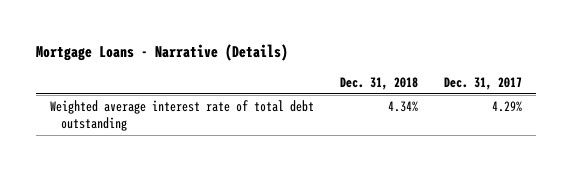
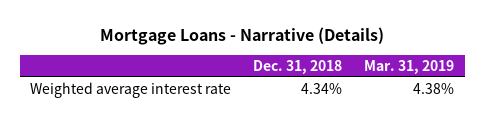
- | Dec. 31, 2018 | Dec. 31, 2017
+ | Dec. 31, 2018 | Mar. 31, 2019
- Weighted average interest rate of total debt outstanding | 4.34% | 4.29%
+ Weighted average interest rate | 4.34% | 4.38%

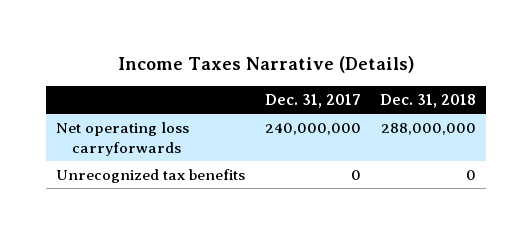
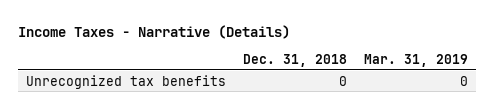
- Income Taxes Narrative (Details)
+ Income Taxes - Narrative (Details)
- | Dec. 31, 2017 | Dec. 31, 2018
+ | Dec. 31, 2018 | Mar. 31, 2019
- Net operating loss carryforwards | 240,000,000 | 288,000,000

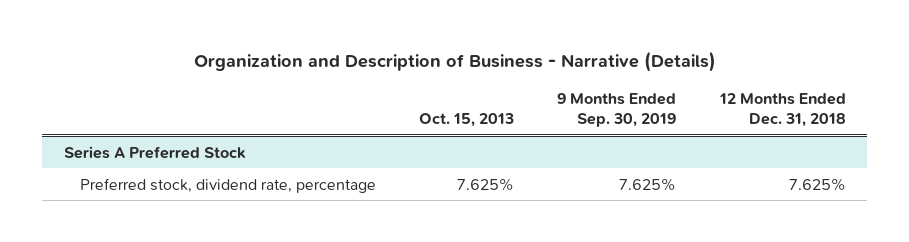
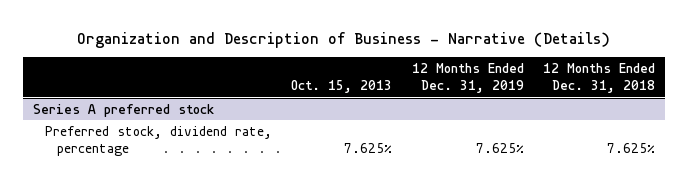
- | Oct. 15, 2013 | 9 Months Ended Sep. 30, 2019 | 12 Months Ended Dec. 31, 2018
+ | Oct. 15, 2013 | 12 Months Ended Dec. 31, 2019 | 12 Months Ended Dec. 31, 2018
- Series A Preferred Stock
+ Series A preferred stock

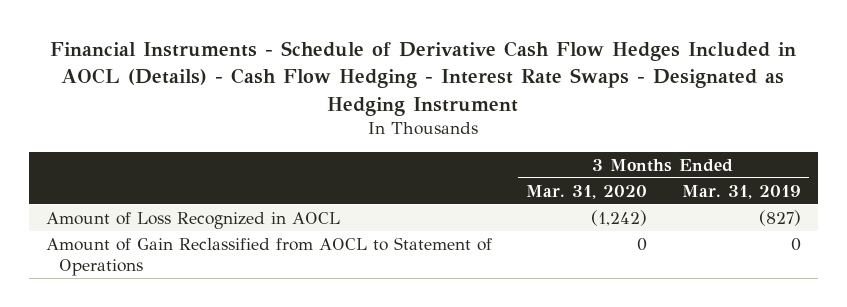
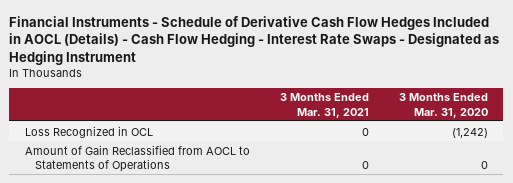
- | 3 Months Ended Mar. 31, 2020 | 3 Months Ended Mar. 31, 2019
+ | 3 Months Ended Mar. 31, 2021 | 3 Months Ended Mar. 31, 2020
- Amount of Loss Recognized in AOCL | (1,242) | (827)
- Amount of Gain Reclassified from AOCL to Statement of Operations | 0 | 0
+ Loss Recognized in OCL | 0 | (1,242)
+ Amount of Gain Reclassified from AOCL to Statements of Operations | 0 | 0

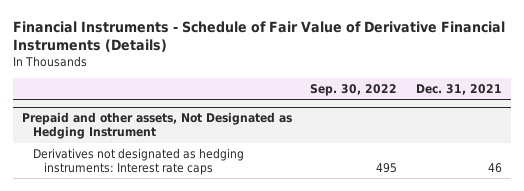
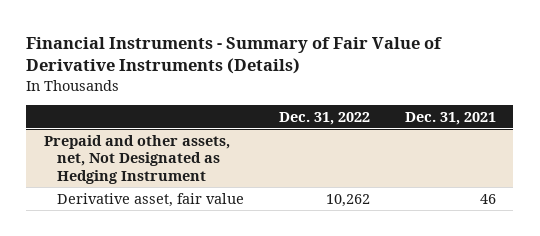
- Financial Instruments - Schedule of Fair Value of Derivative Financial Instruments (Details)
+ Financial Instruments - Summary of Fair Value of Derivative Instruments (Details)
- | Sep. 30, 2022 | Dec. 31, 2021
+ | Dec. 31, 2022 | Dec. 31, 2021
- Prepaid and other assets, Not Designated as Hedging Instrument
- Derivatives not designated as hedging instruments: Interest rate caps | 495 | 46
+ Prepaid and other assets, net, Not Designated as Hedging Instrument
+ Derivative asset, fair value | 10,262 | 46

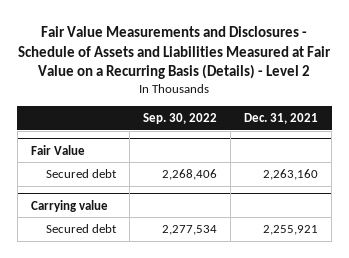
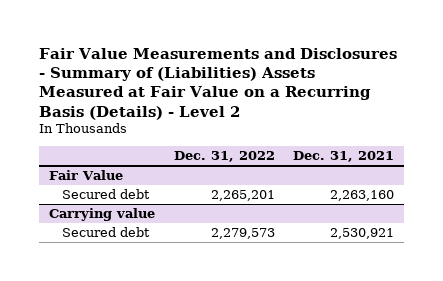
- Fair Value Measurements and Disclosures - Schedule of Assets and Liabilities Measured at Fair Value on a Recurring Basis (Details) - Level 2
+ Fair Value Measurements and Disclosures - Summary of (Liabilities) Assets Measured at Fair Value on a Recurring Basis (Details) - Level 2
- | Sep. 30, 2022 | Dec. 31, 2021
+ | Dec. 31, 2022 | Dec. 31, 2021
@ Carrying value
- Secured debt | 2,277,534 | 2,255,921
+ Secured debt | 2,279,573 | 2,530,921

